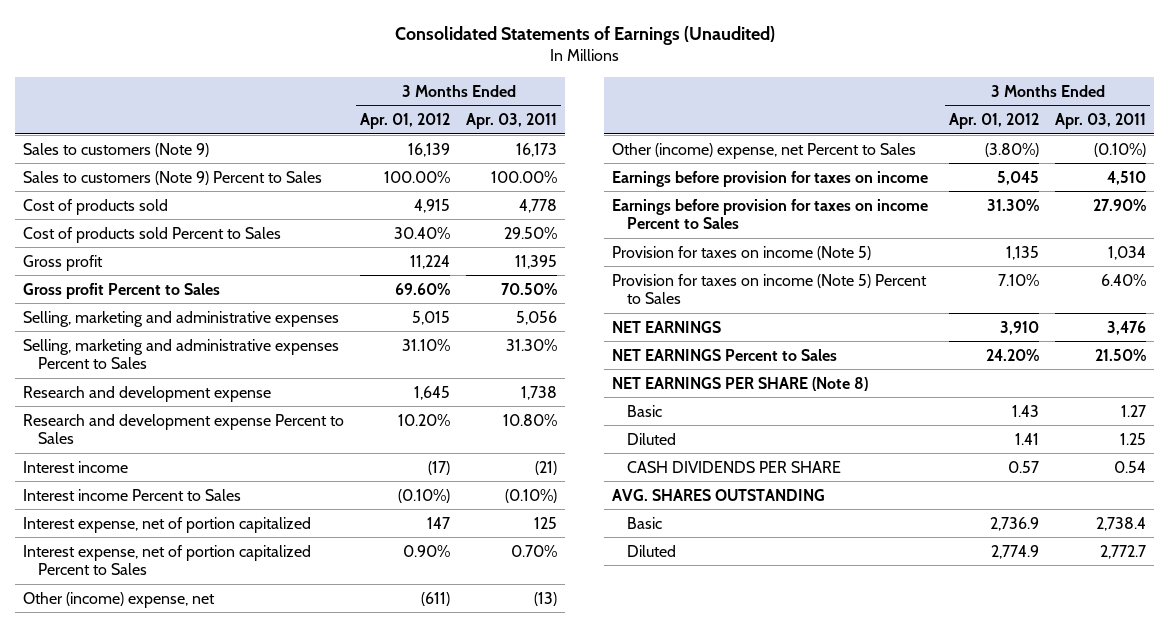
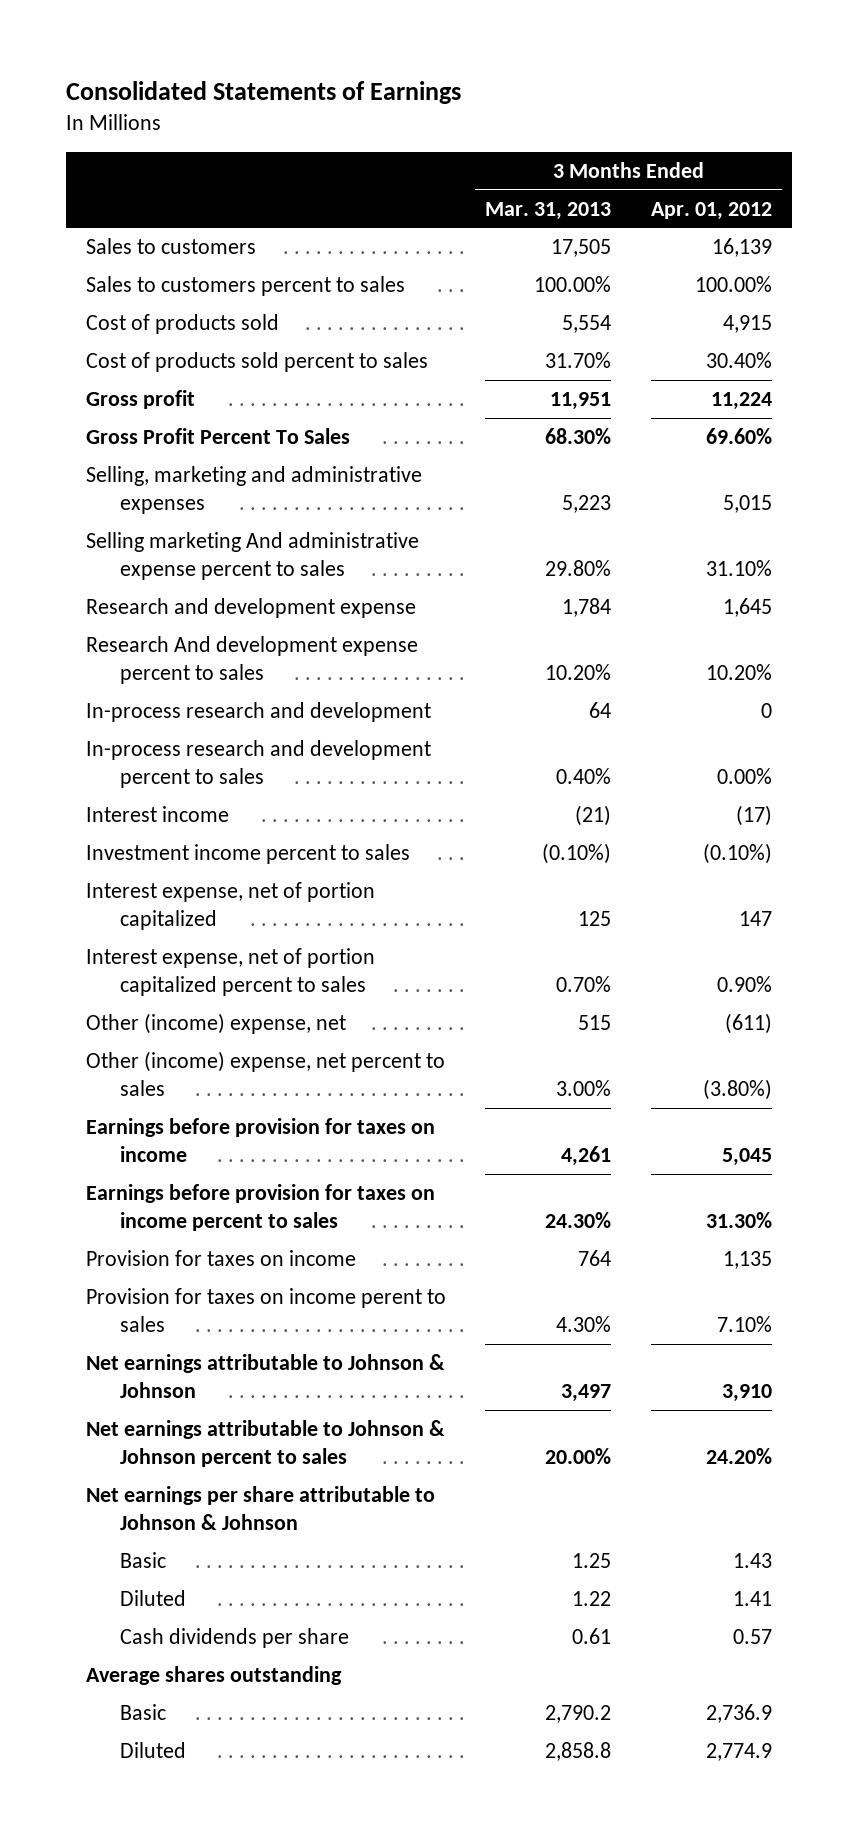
- Consolidated Statements of Earnings (Unaudited)
+ Consolidated Statements of Earnings
- | 3 Months Ended Apr. 01, 2012 | 3 Months Ended Apr. 03, 2011
+ | 3 Months Ended Mar. 31, 2013 | 3 Months Ended Apr. 01, 2012
- Sales to customers (Note 9) | 16,139 | 16,173
- Sales to customers (Note 9) Percent to Sales | 100.00% | 100.00%
+ Sales to customers | 17,505 | 16,139
+ Sales to customers percent to sales | 100.00% | 100.00%
- Cost of products sold Percent to Sales | 30.40% | 29.50%
+ Cost of products sold percent to sales | 31.70% | 30.40%
- Gross profit Percent to Sales | 69.60% | 70.50%
+ Gross Profit Percent To Sales | 68.30% | 69.60%
- Selling, marketing and administrative expenses Percent to Sales | 31.10% | 31.30%
+ Selling marketing And administrative expense percent to sales | 29.80% | 31.10%
- Research and development expense Percent to Sales | 10.20% | 10.80%
+ Research And development expense percent to sales | 10.20% | 10.20%
+ In-process research and development | 64 | 0
+ In-process research and development percent to sales | 0.40% | 0.00%
- Interest income Percent to Sales | (0.10%) | (0.10%)
+ Investment income percent to sales | (0.10%) | (0.10%)
- Interest expense, net of portion capitalized Percent to Sales | 0.90% | 0.70%
+ Interest expense, net of portion capitalized percent to sales | 0.70% | 0.90%
- Other (income) expense, net Percent to Sales | (3.80%) | (0.10%)
+ Other (income) expense, net percent to sales | 3.00% | (3.80%)
- Earnings before provision for taxes on income Percent to Sales | 31.30% | 27.90%
- Provision for taxes on income (Note 5) | 1,135 | 1,034
- Provision for taxes on income (Note 5) Percent to Sales | 7.10% | 6.40%
- NET EARNINGS | 3,910 | 3,476
- NET EARNINGS Percent to Sales | 24.20% | 21.50%
- NET EARNINGS PER SHARE (Note 8)
+ Earnings before provision for taxes on income percent to sales | 24.30% | 31.30%
+ Provision for taxes on income | 764 | 1,135
+ Provision for taxes on income perent to sales | 4.30% | 7.10%
+ Net earnings attributable to Johnson & Johnson | 3,497 | 3,910
+ Net earnings attributable to Johnson & Johnson percent to sales | 20.00% | 24.20%
+ Net earnings per share attributable to Johnson & Johnson
- CASH DIVIDENDS PER SHARE | 0.57 | 0.54
- AVG. SHARES OUTSTANDING
+ Cash dividends per share | 0.61 | 0.57
+ Average shares outstanding

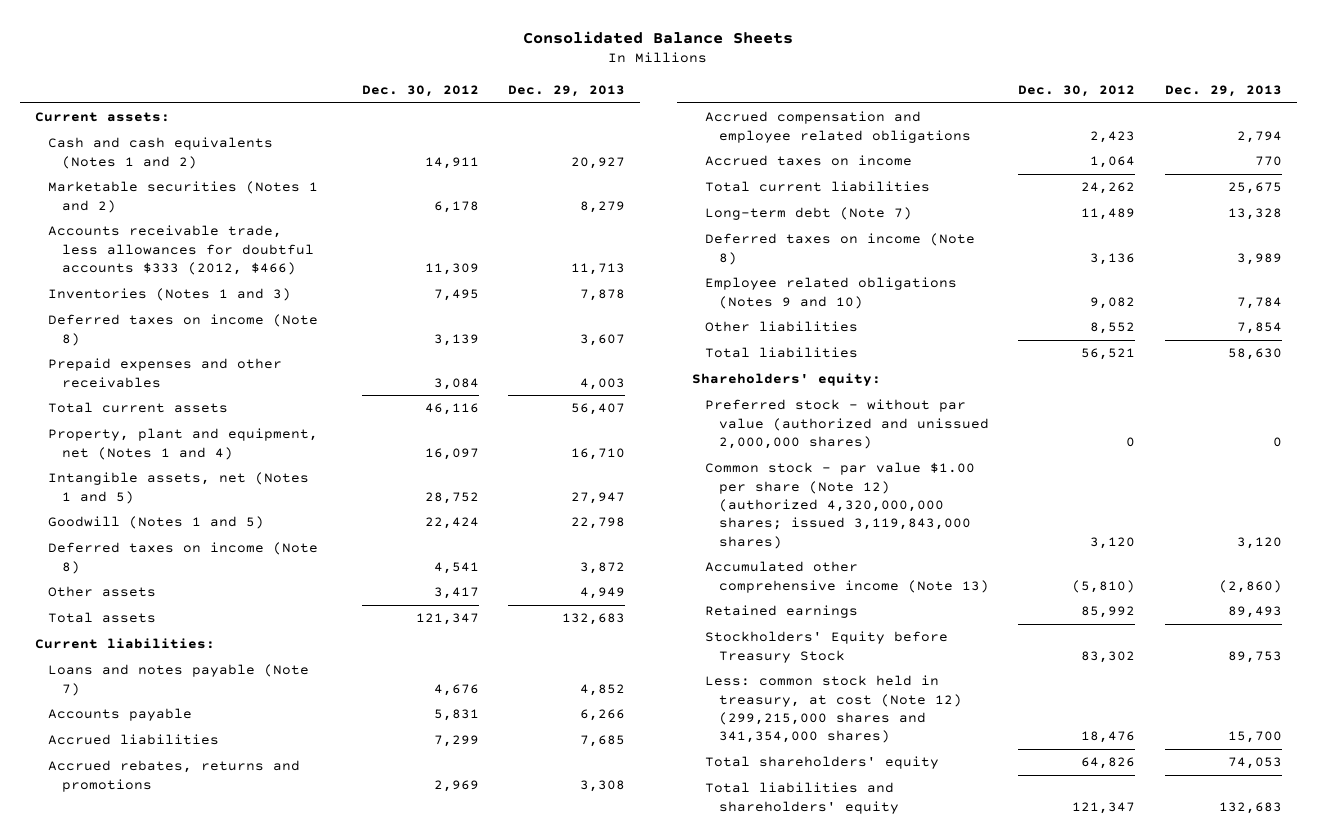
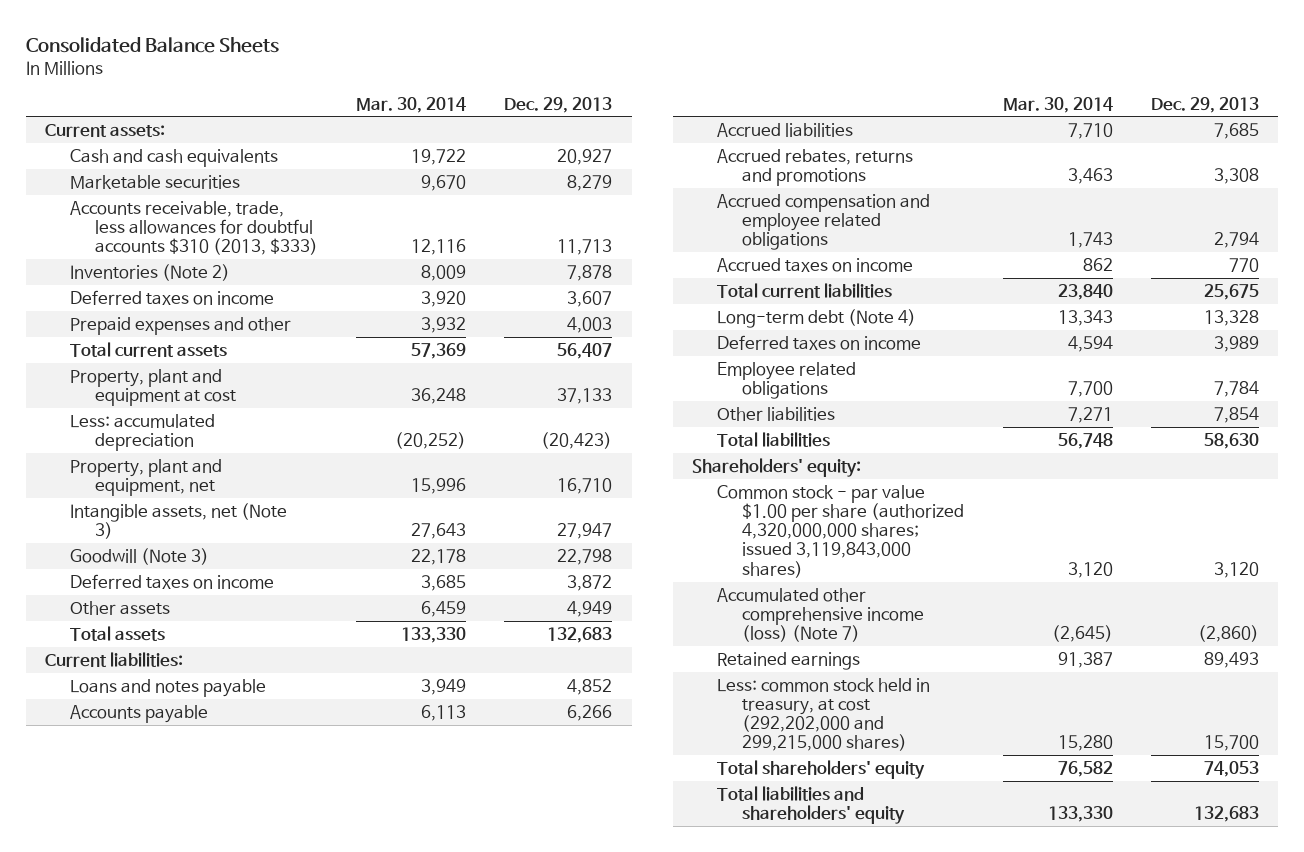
- | Dec. 30, 2012 | Dec. 29, 2013
+ | Mar. 30, 2014 | Dec. 29, 2013
- Cash and cash equivalents (Notes 1 and 2) | 14,911 | 20,927
- Marketable securities (Notes 1 and 2) | 6,178 | 8,279
- Accounts receivable trade, less allowances for doubtful accounts $333 (2012, $466) | 11,309 | 11,713
- Inventories (Notes 1 and 3) | 7,495 | 7,878
- Deferred taxes on income (Note 8) | 3,139 | 3,607
- Prepaid expenses and other receivables | 3,084 | 4,003
+ Cash and cash equivalents | 19,722 | 20,927
+ Marketable securities | 9,670 | 8,279
+ Accounts receivable, trade, less allowances for doubtful accounts $310 (2013, $333) | 12,116 | 11,713
+ Inventories (Note 2) | 8,009 | 7,878
+ Deferred taxes on income | 3,920 | 3,607
+ Prepaid expenses and other | 3,932 | 4,003
- Property, plant and equipment, net (Notes 1 and 4) | 16,097 | 16,710
- Intangible assets, net (Notes 1 and 5) | 28,752 | 27,947
- Goodwill (Notes 1 and 5) | 22,424 | 22,798
- Deferred taxes on income (Note 8) | 4,541 | 3,872
+ Property, plant and equipment at cost | 36,248 | 37,133
+ Less: accumulated depreciation | (20,252) | (20,423)
+ Property, plant and equipment, net | 15,996 | 16,710
+ Intangible assets, net (Note 3) | 27,643 | 27,947
+ Goodwill (Note 3) | 22,178 | 22,798
+ Deferred taxes on income | 3,685 | 3,872
- Loans and notes payable (Note 7) | 4,676 | 4,852
+ Loans and notes payable | 3,949 | 4,852
- Long-term debt (Note 7) | 11,489 | 13,328
- Deferred taxes on income (Note 8) | 3,136 | 3,989
- Employee related obligations (Notes 9 and 10) | 9,082 | 7,784
+ Long-term debt (Note 4) | 13,343 | 13,328
+ Deferred taxes on income | 4,594 | 3,989
+ Employee related obligations | 7,700 | 7,784
- Preferred stock - without par value (authorized and unissued 2,000,000 shares) | 0 | 0
- Common stock - par value $1.00 per share (Note 12) (authorized 4,320,000,000 shares; issued 3,119,843,000 shares) | 3,120 | 3,120
- Accumulated other comprehensive income (Note 13) | (5,810) | (2,860)
+ Common stock - par value $1.00 per share (authorized 4,320,000,000 shares; issued 3,119,843,000 shares) | 3,120 | 3,120
+ Accumulated other comprehensive income (loss) (Note 7) | (2,645) | (2,860)
- Stockholders' Equity before Treasury Stock | 83,302 | 89,753
- Less: common stock held in treasury, at cost (Note 12) (299,215,000 shares and 341,354,000 shares) | 18,476 | 15,700
+ Less: common stock held in treasury, at cost (292,202,000 and 299,215,000 shares) | 15,280 | 15,700

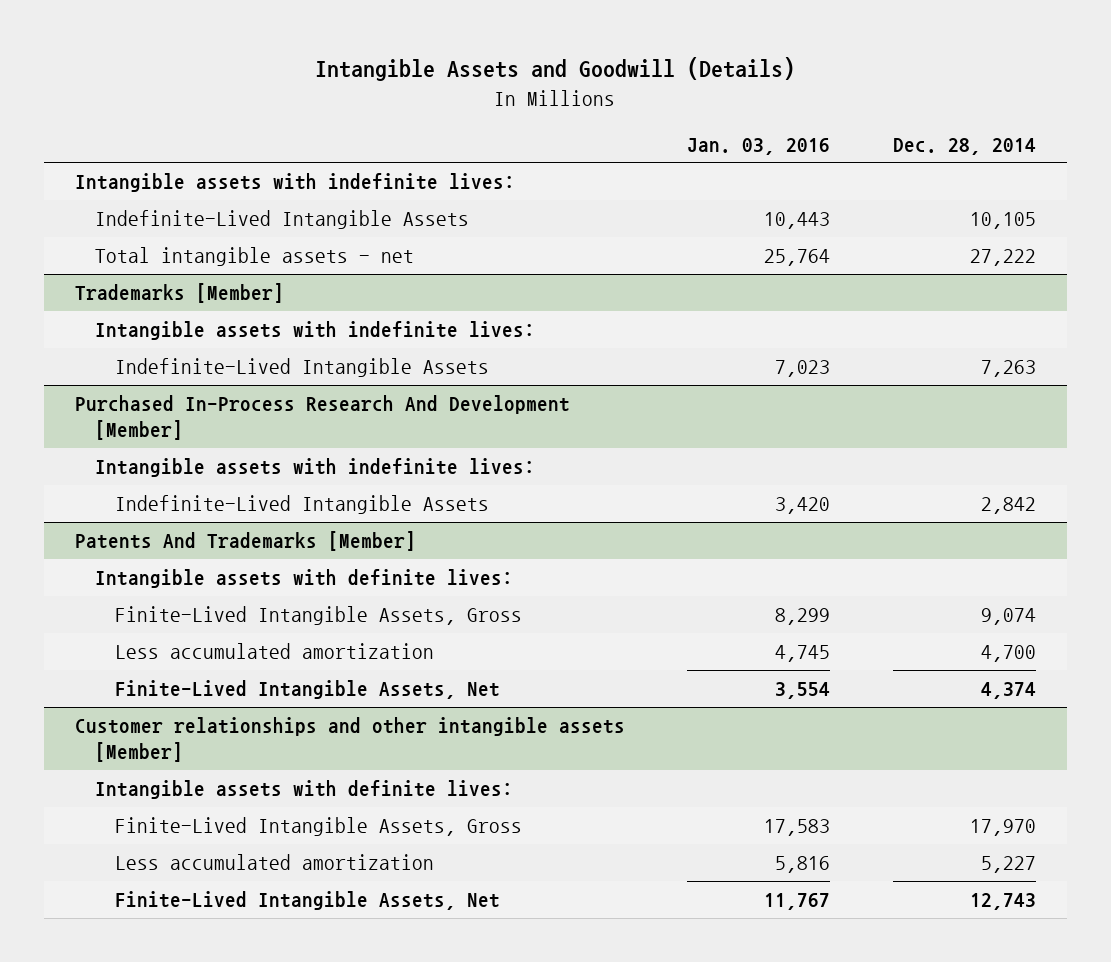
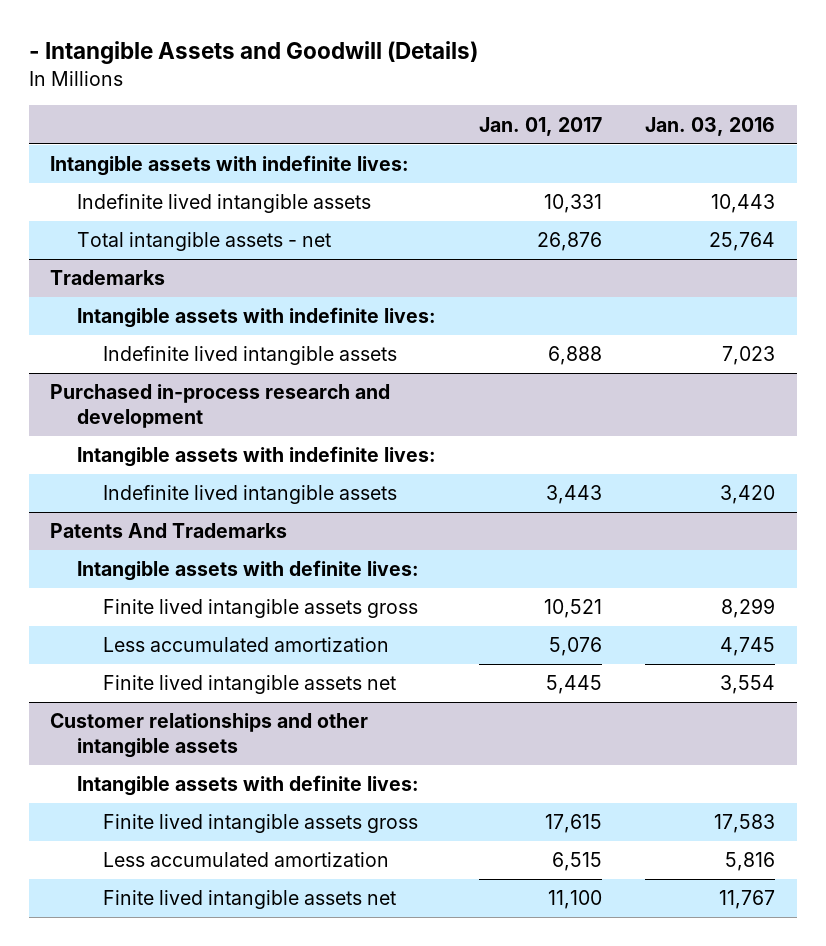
- Intangible Assets and Goodwill (Details)
+ - Intangible Assets and Goodwill (Details)
- | Jan. 03, 2016 | Dec. 28, 2014
+ | Jan. 01, 2017 | Jan. 03, 2016
- Indefinite-Lived Intangible Assets | 10,443 | 10,105
+ Indefinite lived intangible assets | 10,331 | 10,443
- Trademarks [Member]
+ Trademarks
- Indefinite-Lived Intangible Assets | 7,023 | 7,263
- Purchased In-Process Research And Development [Member]
+ Indefinite lived intangible assets | 6,888 | 7,023
+ Purchased in-process research and development
- Indefinite-Lived Intangible Assets | 3,420 | 2,842
- Patents And Trademarks [Member]
+ Indefinite lived intangible assets | 3,443 | 3,420
+ Patents And Trademarks
- Finite-Lived Intangible Assets, Gross | 8,299 | 9,074
+ Finite lived intangible assets gross | 10,521 | 8,299
- Finite-Lived Intangible Assets, Net | 3,554 | 4,374
- Customer relationships and other intangible assets [Member]
+ Finite lived intangible assets net | 5,445 | 3,554
+ Customer relationships and other intangible assets
- Finite-Lived Intangible Assets, Gross | 17,583 | 17,970
+ Finite lived intangible assets gross | 17,615 | 17,583
- Finite-Lived Intangible Assets, Net | 11,767 | 12,743
+ Finite lived intangible assets net | 11,100 | 11,767

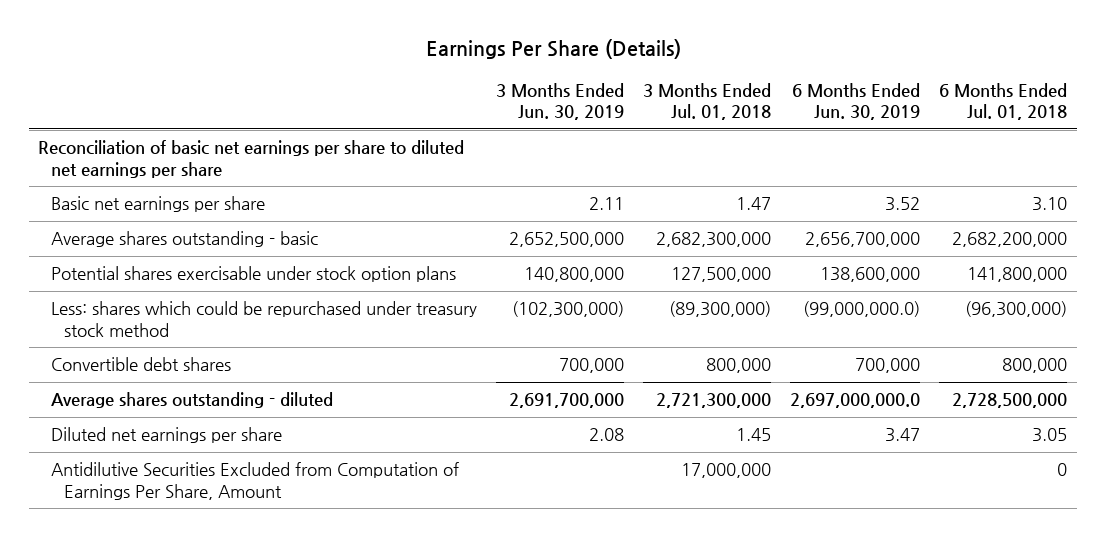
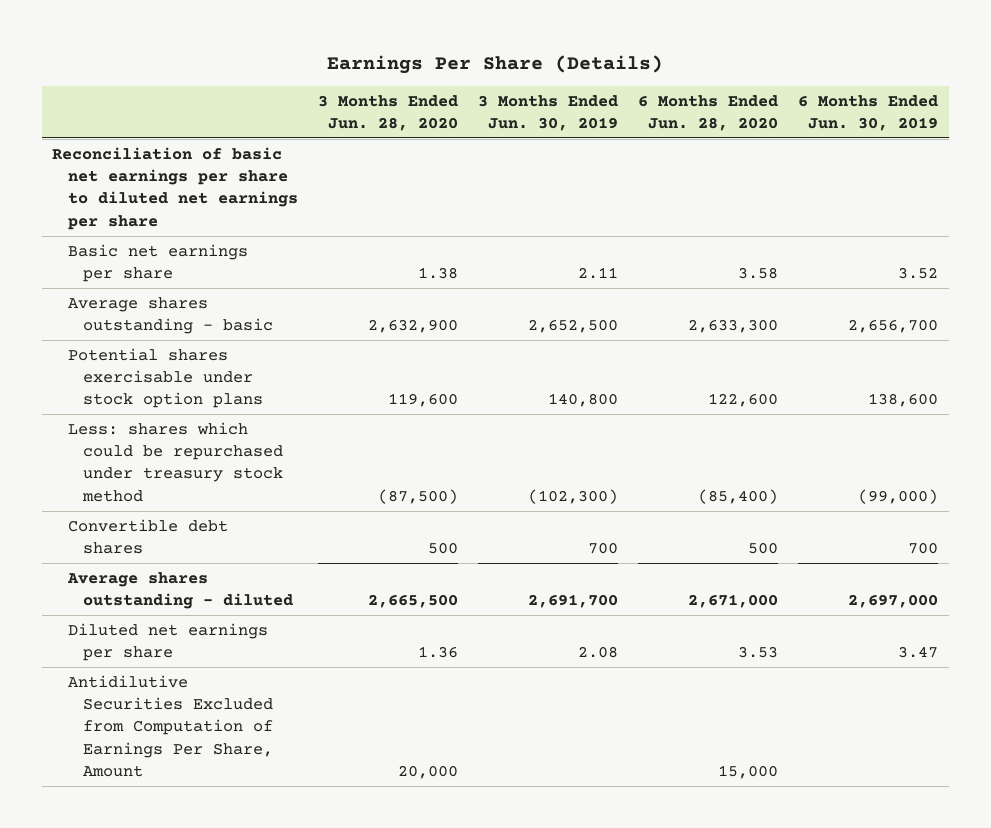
- | 3 Months Ended Jun. 30, 2019 | 3 Months Ended Jul. 01, 2018 | 6 Months Ended Jun. 30, 2019 | 6 Months Ended Jul. 01, 2018
+ | 3 Months Ended Jun. 28, 2020 | 3 Months Ended Jun. 30, 2019 | 6 Months Ended Jun. 28, 2020 | 6 Months Ended Jun. 30, 2019
- Average shares outstanding - basic | 2,652,500,000 | 2,682,300,000 | 2,656,700,000 | 2,682,200,000
- Potential shares exercisable under stock option plans | 140,800,000 | 127,500,000 | 138,600,000 | 141,800,000
- Less: shares which could be repurchased under treasury stock method | (102,300,000) | (89,300,000) | (99,000,000.0) | (96,300,000)
- Convertible debt shares | 700,000 | 800,000 | 700,000 | 800,000
- Average shares outstanding - diluted | 2,691,700,000 | 2,721,300,000 | 2,697,000,000.0 | 2,728,500,000
+ Average shares outstanding - basic | 2,632,900 | 2,652,500 | 2,633,300 | 2,656,700
+ Potential shares exercisable under stock option plans | 119,600 | 140,800 | 122,600 | 138,600
+ Less: shares which could be repurchased under treasury stock method | (87,500) | (102,300) | (85,400) | (99,000)
+ Convertible debt shares | 500 | 700 | 500 | 700
+ Average shares outstanding - diluted | 2,665,500 | 2,691,700 | 2,671,000 | 2,697,000

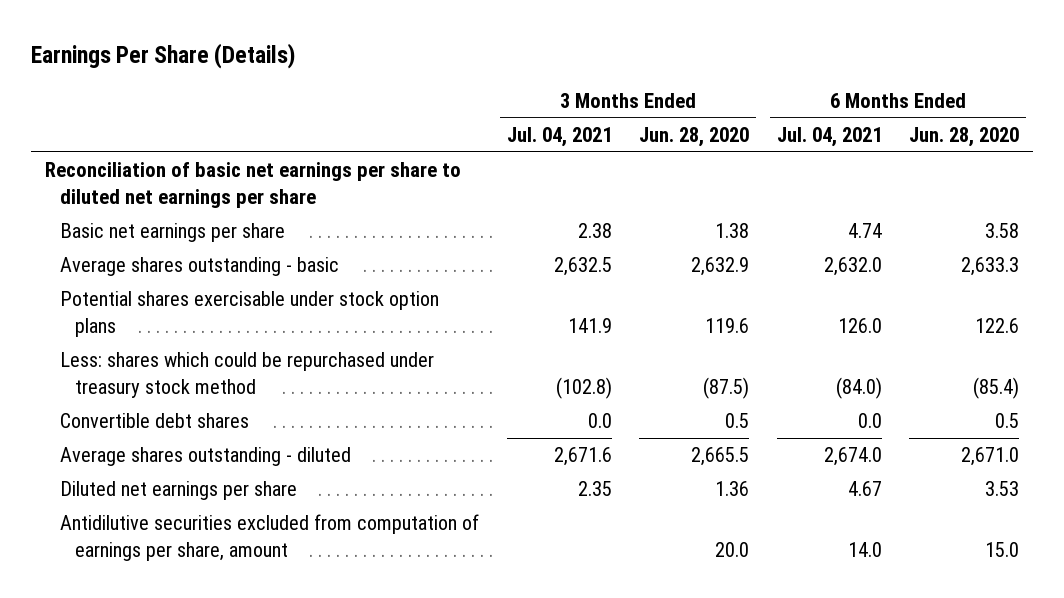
- | 3 Months Ended Jun. 28, 2020 | 3 Months Ended Jun. 30, 2019 | 6 Months Ended Jun. 28, 2020 | 6 Months Ended Jun. 30, 2019
+ | 3 Months Ended Jul. 04, 2021 | 3 Months Ended Jun. 28, 2020 | 6 Months Ended Jul. 04, 2021 | 6 Months Ended Jun. 28, 2020
- Average shares outstanding - basic | 2,632,900 | 2,652,500 | 2,633,300 | 2,656,700
- Potential shares exercisable under stock option plans | 119,600 | 140,800 | 122,600 | 138,600
- Less: shares which could be repurchased under treasury stock method | (87,500) | (102,300) | (85,400) | (99,000)
- Convertible debt shares | 500 | 700 | 500 | 700
- Average shares outstanding - diluted | 2,665,500 | 2,691,700 | 2,671,000 | 2,697,000
+ Average shares outstanding - basic | 2,632.5 | 2,632.9 | 2,632.0 | 2,633.3
+ Potential shares exercisable under stock option plans | 141.9 | 119.6 | 126.0 | 122.6
+ Less: shares which could be repurchased under treasury stock method | (102.8) | (87.5) | (84.0) | (85.4)
+ Convertible debt shares | 0.0 | 0.5 | 0.0 | 0.5
+ Average shares outstanding - diluted | 2,671.6 | 2,665.5 | 2,674.0 | 2,671.0
- Antidilutive Securities Excluded from Computation of Earnings Per Share, Amount | 20,000 | | 15,000 |
+ Antidilutive securities excluded from computation of earnings per share, amount | | 20.0 | 14.0 | 15.0

